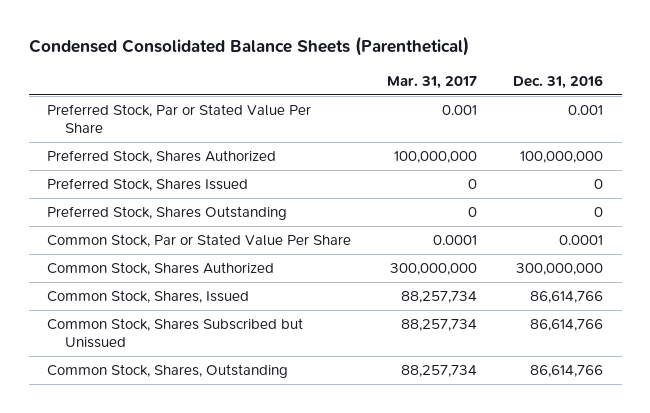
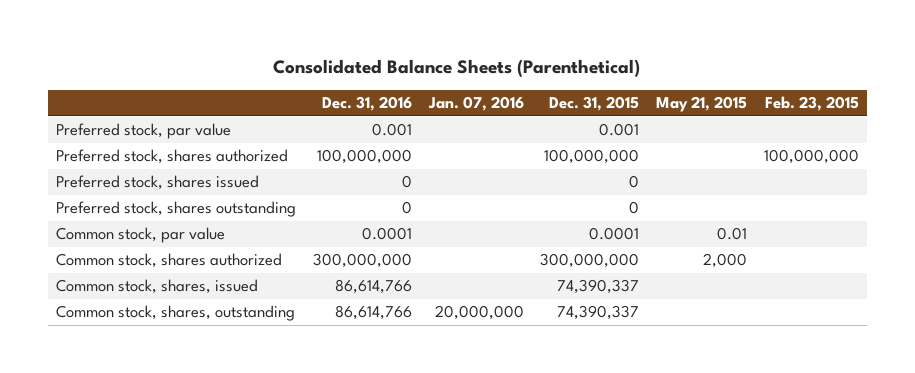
- Condensed Consolidated Balance Sheets (Parenthetical)
+ Consolidated Balance Sheets (Parenthetical)
- | Mar. 31, 2017 | Dec. 31, 2016
+ | Dec. 31, 2016 | Jan. 07, 2016 | Dec. 31, 2015 | May 21, 2015 | Feb. 23, 2015
- Preferred Stock, Par or Stated Value Per Share | 0.001 | 0.001
- Preferred Stock, Shares Authorized | 100,000,000 | 100,000,000
- Preferred Stock, Shares Issued | 0 | 0
- Preferred Stock, Shares Outstanding | 0 | 0
- Common Stock, Par or Stated Value Per Share | 0.0001 | 0.0001
- Common Stock, Shares Authorized | 300,000,000 | 300,000,000
- Common Stock, Shares, Issued | 88,257,734 | 86,614,766
- Common Stock, Shares Subscribed but Unissued | 88,257,734 | 86,614,766
- Common Stock, Shares, Outstanding | 88,257,734 | 86,614,766
+ Preferred stock, par value | 0.001 | | 0.001 | |
+ Preferred stock, shares authorized | 100,000,000 | | 100,000,000 | | 100,000,000
+ Preferred stock, shares issued | 0 | | 0 | |
+ Preferred stock, shares outstanding | 0 | | 0 | |
+ Common stock, par value | 0.0001 | | 0.0001 | 0.01 |
+ Common stock, shares authorized | 300,000,000 | | 300,000,000 | 2,000 |
+ Common stock, shares, issued | 86,614,766 | | 74,390,337 | |
+ Common stock, shares, outstanding | 86,614,766 | 20,000,000 | 74,390,337 | |

